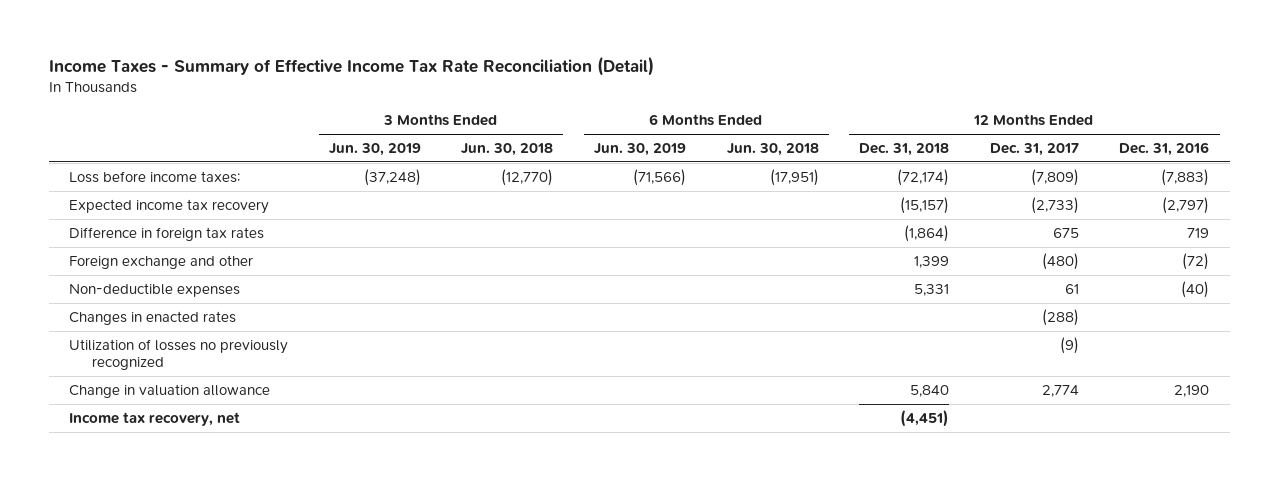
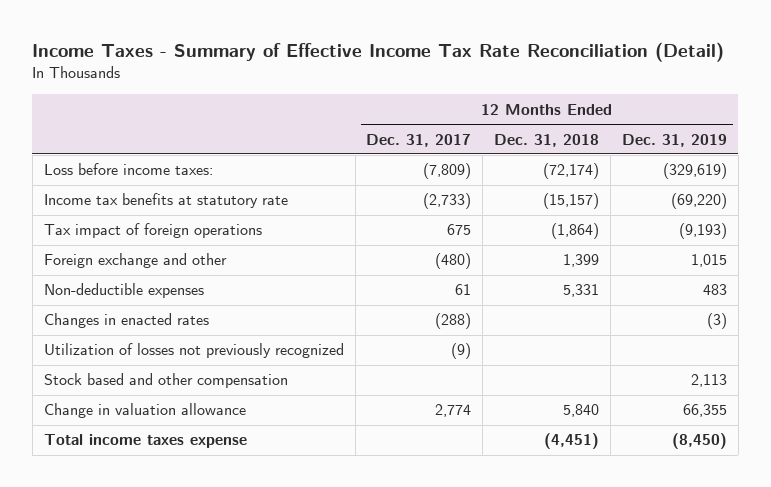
- | 3 Months Ended Jun. 30, 2019 | 3 Months Ended Jun. 30, 2018 | 6 Months Ended Jun. 30, 2019 | 6 Months Ended Jun. 30, 2018 | 12 Months Ended Dec. 31, 2018 | 12 Months Ended Dec. 31, 2017 | 12 Months Ended Dec. 31, 2016
+ | 12 Months Ended Dec. 31, 2017 | 12 Months Ended Dec. 31, 2018 | 12 Months Ended Dec. 31, 2019
- Expected income tax recovery | | | | | (15,157) | (2,733) | (2,797)
- Difference in foreign tax rates | | | | | (1,864) | 675 | 719
+ Income tax benefits at statutory rate | (2,733) | (15,157) | (69,220)
+ Tax impact of foreign operations | 675 | (1,864) | (9,193)
- Utilization of losses no previously recognized | | | | | | (9) |
+ Utilization of losses not previously recognized | (9) | |
+ Stock based and other compensation | | | 2,113
- Income tax recovery, net | | | | | (4,451) | |
+ Total income taxes expense | | (4,451) | (8,450)

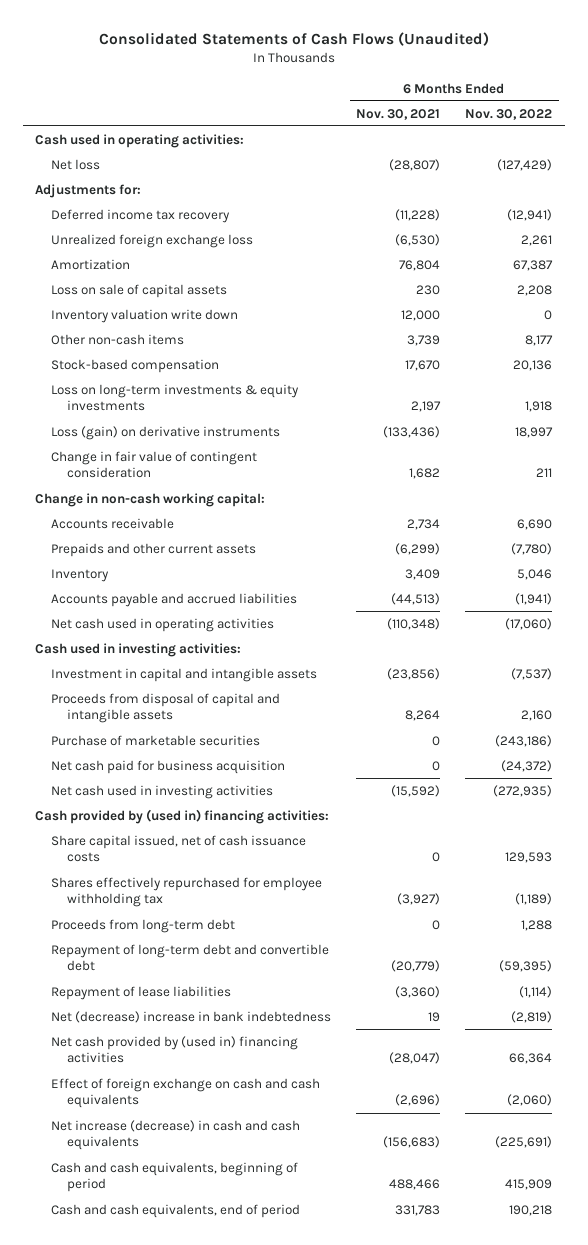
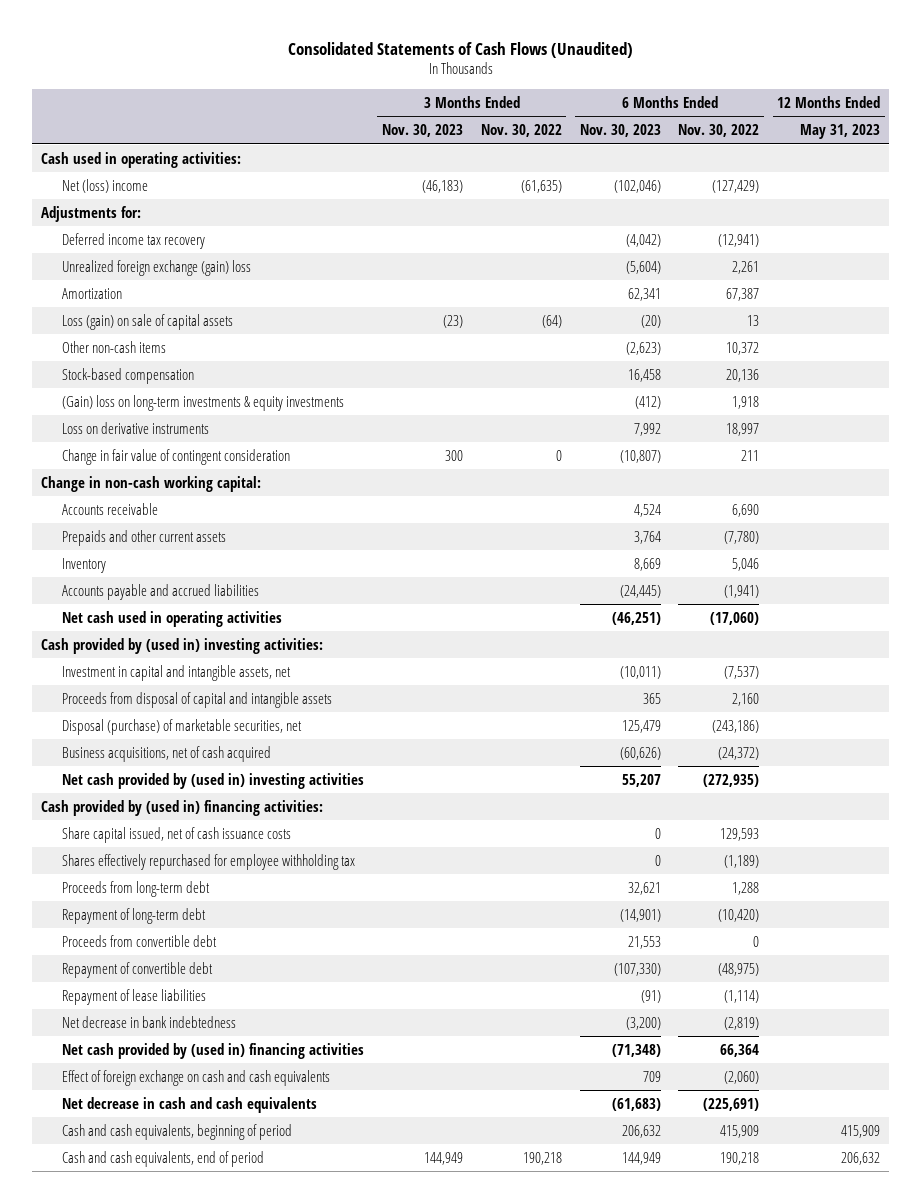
- | 6 Months Ended Nov. 30, 2021 | 6 Months Ended Nov. 30, 2022
+ | 3 Months Ended Nov. 30, 2023 | 3 Months Ended Nov. 30, 2022 | 6 Months Ended Nov. 30, 2023 | 6 Months Ended Nov. 30, 2022 | 12 Months Ended May 31, 2023
- Net loss | (28,807) | (127,429)
+ Net (loss) income | (46,183) | (61,635) | (102,046) | (127,429) |
- Unrealized foreign exchange loss | (6,530) | 2,261
+ Unrealized foreign exchange (gain) loss | | | (5,604) | 2,261 |
- Loss on sale of capital assets | 230 | 2,208
- Inventory valuation write down | 12,000 | 0
- Other non-cash items | 3,739 | 8,177
+ Loss (gain) on sale of capital assets | (23) | (64) | (20) | 13 |
+ Other non-cash items | | | (2,623) | 10,372 |
- Loss on long-term investments & equity investments | 2,197 | 1,918
- Loss (gain) on derivative instruments | (133,436) | 18,997
+ (Gain) loss on long-term investments & equity investments | | | (412) | 1,918 |
+ Loss on derivative instruments | | | 7,992 | 18,997 |
- Cash used in investing activities:
- Investment in capital and intangible assets | (23,856) | (7,537)
+ Cash provided by (used in) investing activities:
+ Investment in capital and intangible assets, net | | | (10,011) | (7,537) |
- Purchase of marketable securities | 0 | (243,186)
- Net cash paid for business acquisition | 0 | (24,372)
- Net cash used in investing activities | (15,592) | (272,935)
+ Disposal (purchase) of marketable securities, net | | | 125,479 | (243,186) |
+ Business acquisitions, net of cash acquired | | | (60,626) | (24,372) |
+ Net cash provided by (used in) investing activities | | | 55,207 | (272,935) |
- Repayment of long-term debt and convertible debt | (20,779) | (59,395)
+ Repayment of long-term debt | | | (14,901) | (10,420) |
+ Proceeds from convertible debt | | | 21,553 | 0 |
+ Repayment of convertible debt | | | (107,330) | (48,975) |
- Net (decrease) increase in bank indebtedness | 19 | (2,819)
+ Net decrease in bank indebtedness | | | (3,200) | (2,819) |
- Net increase (decrease) in cash and cash equivalents | (156,683) | (225,691)
+ Net decrease in cash and cash equivalents | | | (61,683) | (225,691) |

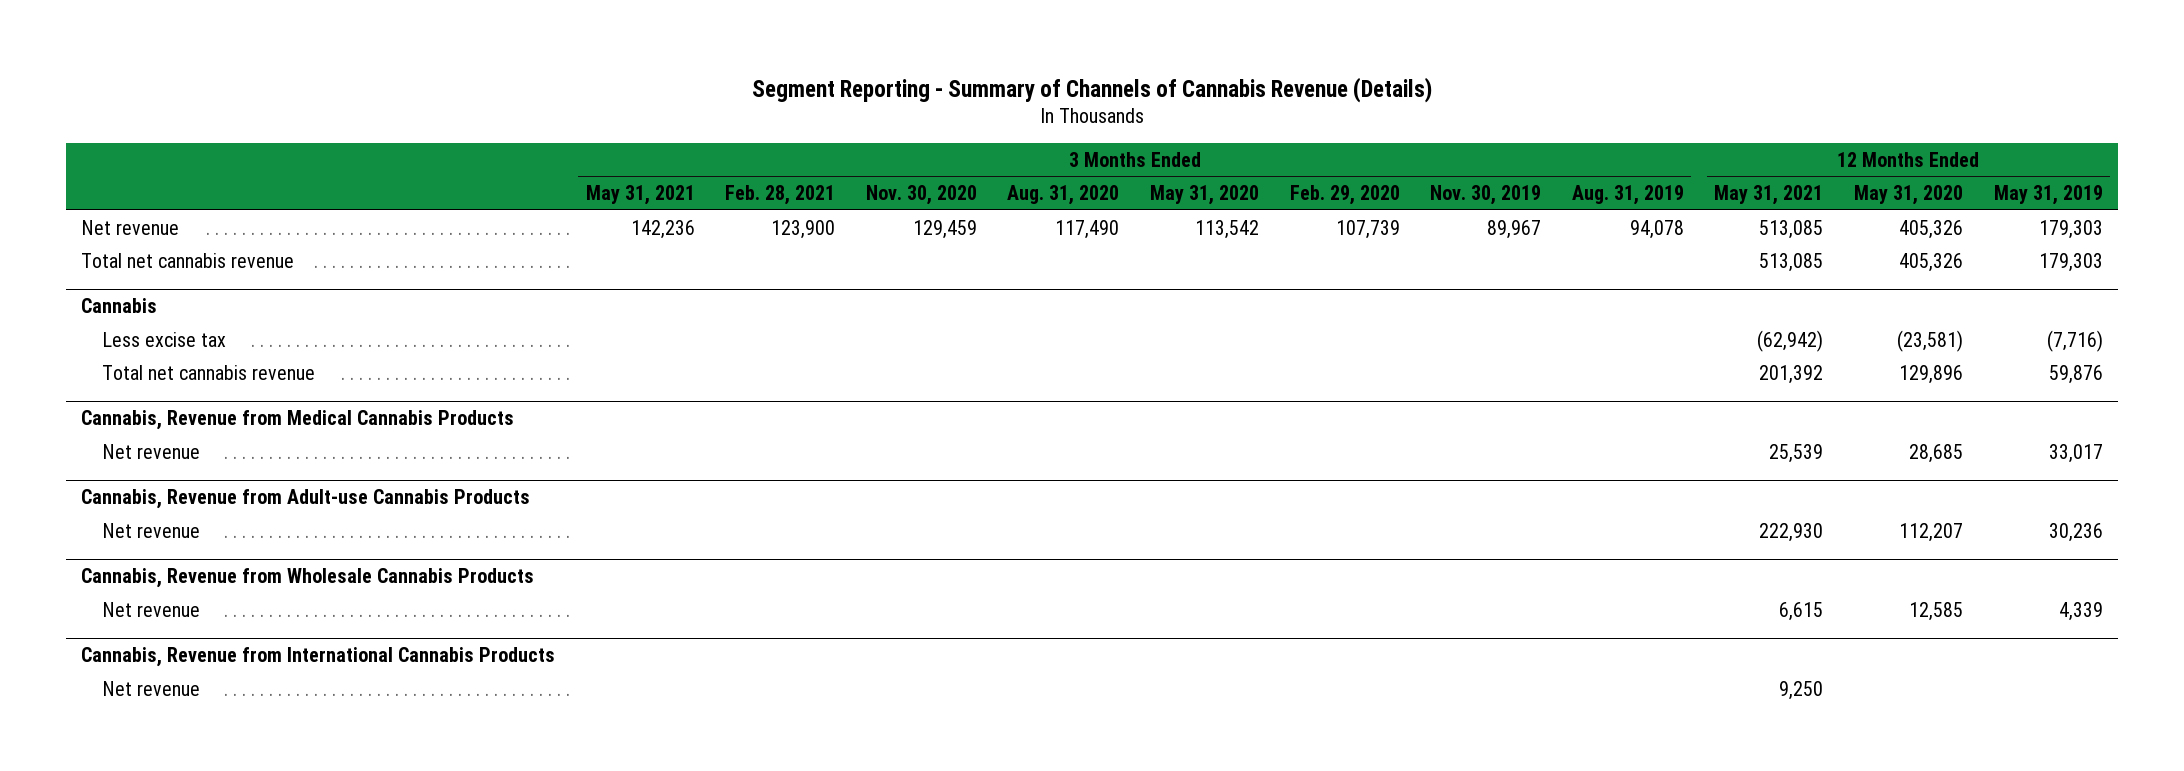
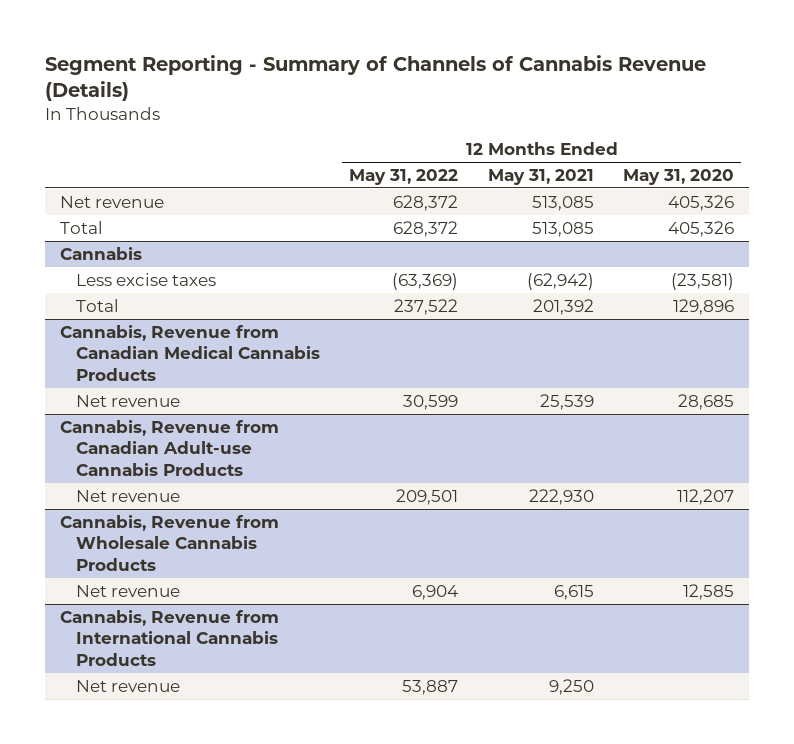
- | 3 Months Ended May 31, 2021 | 3 Months Ended Feb. 28, 2021 | 3 Months Ended Nov. 30, 2020 | 3 Months Ended Aug. 31, 2020 | 3 Months Ended May 31, 2020 | 3 Months Ended Feb. 29, 2020 | 3 Months Ended Nov. 30, 2019 | 3 Months Ended Aug. 31, 2019 | 12 Months Ended May 31, 2021 | 12 Months Ended May 31, 2020 | 12 Months Ended May 31, 2019
+ | 12 Months Ended May 31, 2022 | 12 Months Ended May 31, 2021 | 12 Months Ended May 31, 2020
- Total net cannabis revenue | | | | | | | | | 513,085 | 405,326 | 179,303
+ Total | 628,372 | 513,085 | 405,326
@ Cannabis
- Less excise tax | | | | | | | | | (62,942) | (23,581) | (7,716)
- Total net cannabis revenue | | | | | | | | | 201,392 | 129,896 | 59,876
- Cannabis, Revenue from Medical Cannabis Products
@ Cannabis
+ Less excise taxes | (63,369) | (62,942) | (23,581)
+ Total | 237,522 | 201,392 | 129,896
+ Cannabis, Revenue from Canadian Medical Cannabis Products
- Cannabis, Revenue from Adult-use Cannabis Products
+ Cannabis, Revenue from Canadian Adult-use Cannabis Products

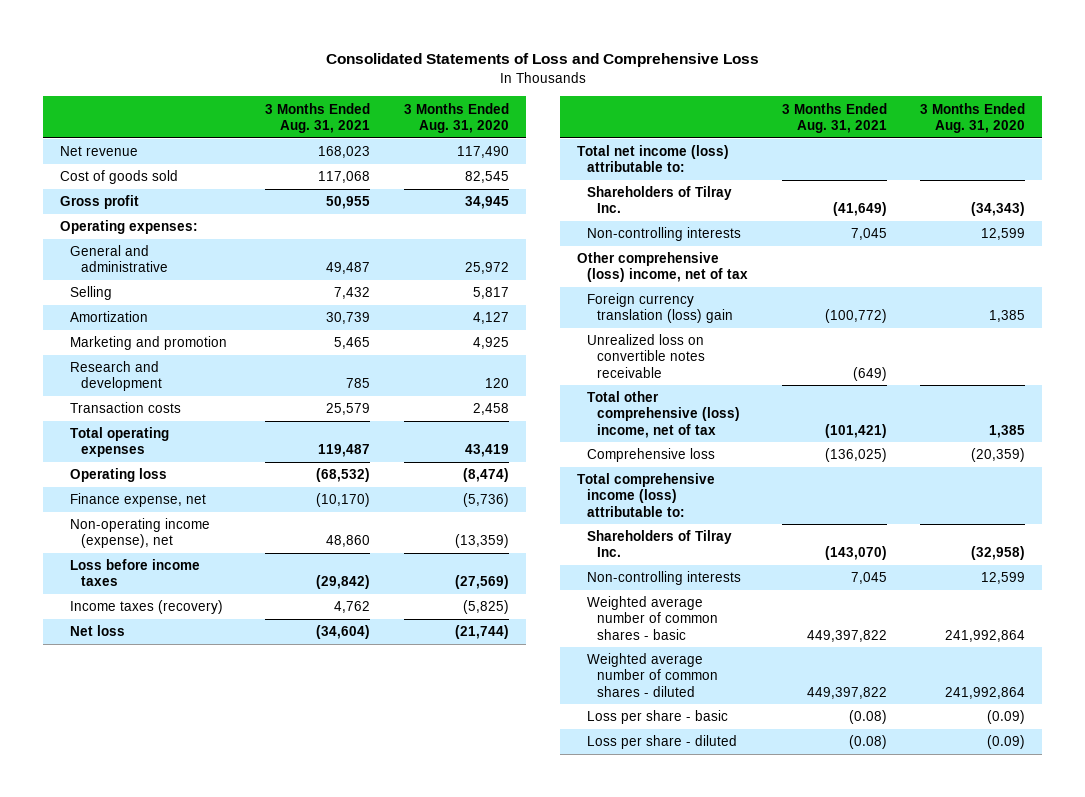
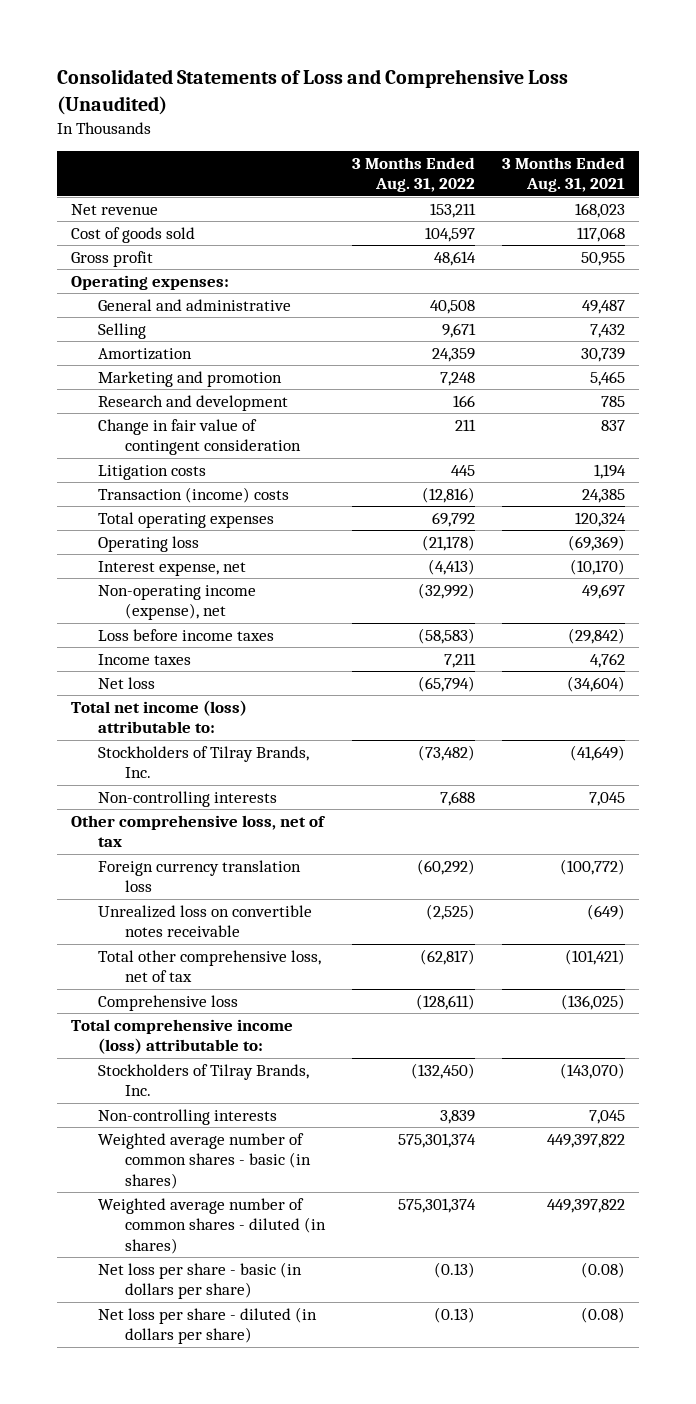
- Consolidated Statements of Loss and Comprehensive Loss
+ Consolidated Statements of Loss and Comprehensive Loss (Unaudited)
- | 3 Months Ended Aug. 31, 2021 | 3 Months Ended Aug. 31, 2020
+ | 3 Months Ended Aug. 31, 2022 | 3 Months Ended Aug. 31, 2021
- Transaction costs | 25,579 | 2,458
- Total operating expenses | 119,487 | 43,419
- Operating loss | (68,532) | (8,474)
- Finance expense, net | (10,170) | (5,736)
- Non-operating income (expense), net | 48,860 | (13,359)
+ Change in fair value of contingent consideration | 211 | 837
+ Litigation costs | 445 | 1,194
+ Transaction (income) costs | (12,816) | 24,385
+ Total operating expenses | 69,792 | 120,324
+ Operating loss | (21,178) | (69,369)
+ Interest expense, net | (4,413) | (10,170)
+ Non-operating income (expense), net | (32,992) | 49,697
- Income taxes (recovery) | 4,762 | (5,825)
+ Income taxes | 7,211 | 4,762
- Shareholders of Tilray Inc. | (41,649) | (34,343)
+ Stockholders of Tilray Brands, Inc. | (73,482) | (41,649)
- Other comprehensive (loss) income, net of tax
- Foreign currency translation (loss) gain | (100,772) | 1,385
+ Other comprehensive loss, net of tax
+ Foreign currency translation loss | (60,292) | (100,772)
- Total other comprehensive (loss) income, net of tax | (101,421) | 1,385
+ Total other comprehensive loss, net of tax | (62,817) | (101,421)
- Shareholders of Tilray Inc. | (143,070) | (32,958)
+ Stockholders of Tilray Brands, Inc. | (132,450) | (143,070)
- Weighted average number of common shares - basic | 449,397,822 | 241,992,864
- Weighted average number of common shares - diluted | 449,397,822 | 241,992,864
- Loss per share - basic | (0.08) | (0.09)
- Loss per share - diluted | (0.08) | (0.09)
+ Weighted average number of common shares - basic (in shares) | 575,301,374 | 449,397,822
+ Weighted average number of common shares - diluted (in shares) | 575,301,374 | 449,397,822
+ Net loss per share - basic (in dollars per share) | (0.13) | (0.08)
+ Net loss per share - diluted (in dollars per share) | (0.13) | (0.08)

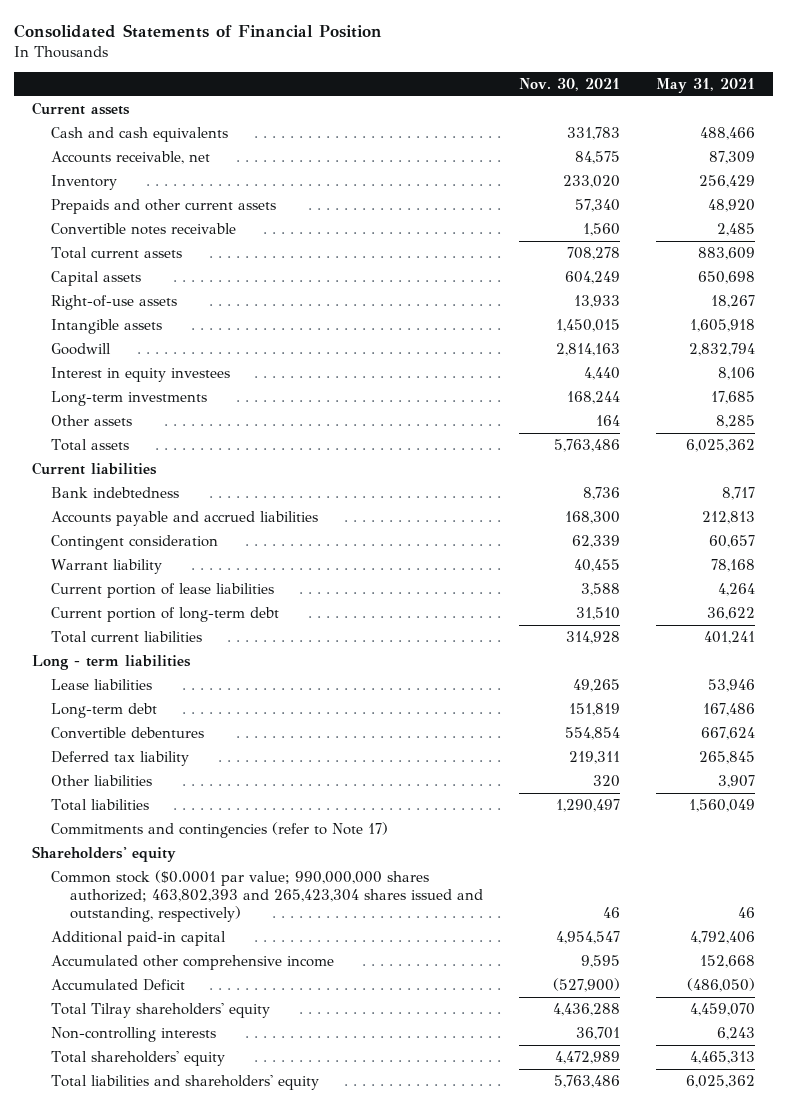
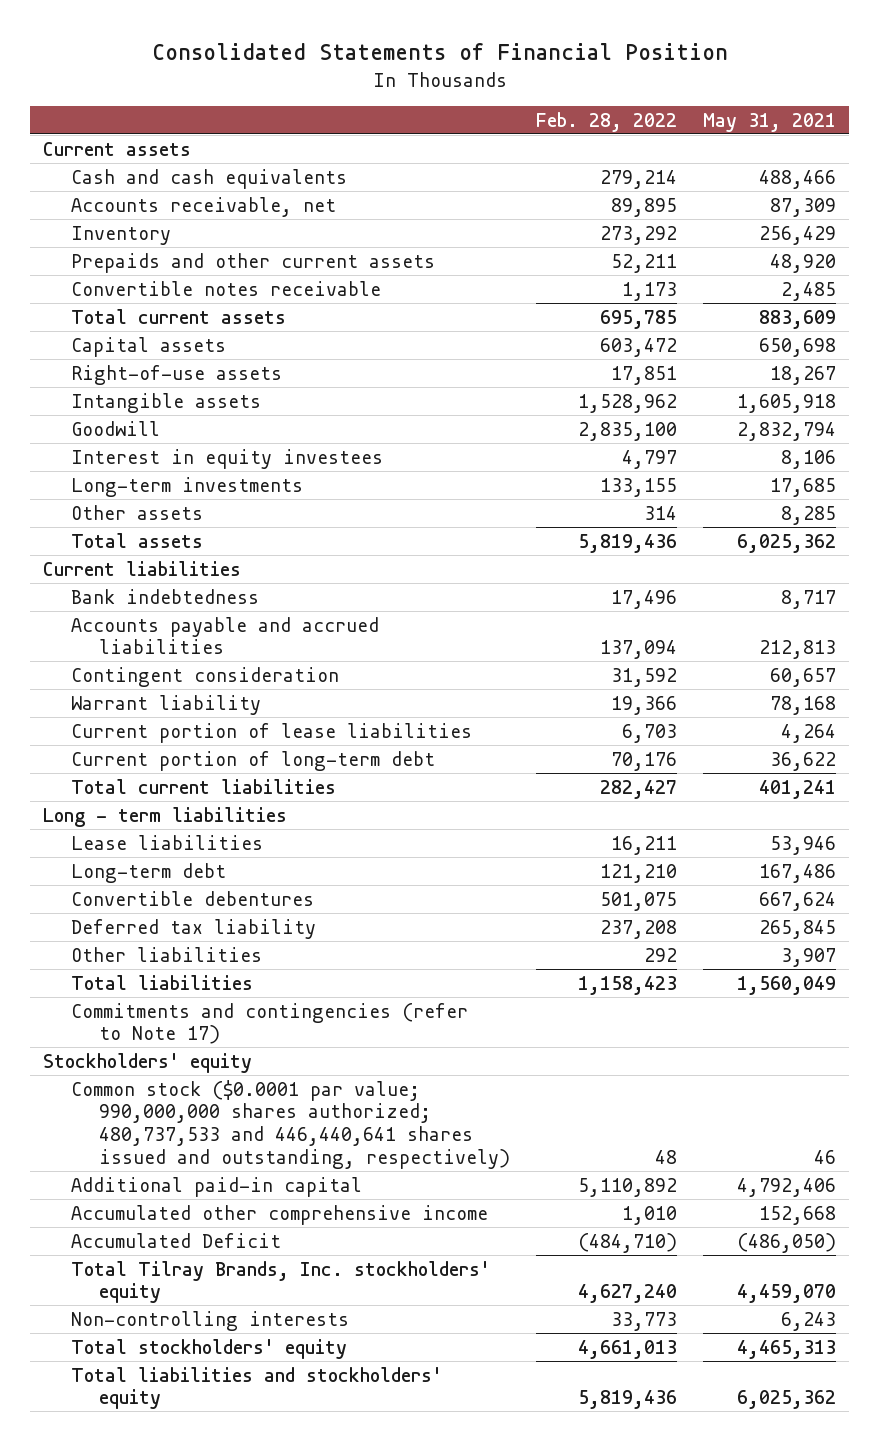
- | Nov. 30, 2021 | May 31, 2021
+ | Feb. 28, 2022 | May 31, 2021
- Shareholders' equity
- Common stock ($0.0001 par value; 990,000,000 shares authorized; 463,802,393 and 265,423,304 shares issued and outstanding, respectively) | 46 | 46
+ Stockholders' equity
+ Common stock ($0.0001 par value; 990,000,000 shares authorized; 480,737,533 and 446,440,641 shares issued and outstanding, respectively) | 48 | 46
- Total Tilray shareholders' equity | 4,436,288 | 4,459,070
+ Total Tilray Brands, Inc. stockholders' equity | 4,627,240 | 4,459,070
- Total shareholders' equity | 4,472,989 | 4,465,313
- Total liabilities and shareholders' equity | 5,763,486 | 6,025,362
+ Total stockholders' equity | 4,661,013 | 4,465,313
+ Total liabilities and stockholders' equity | 5,819,436 | 6,025,362

